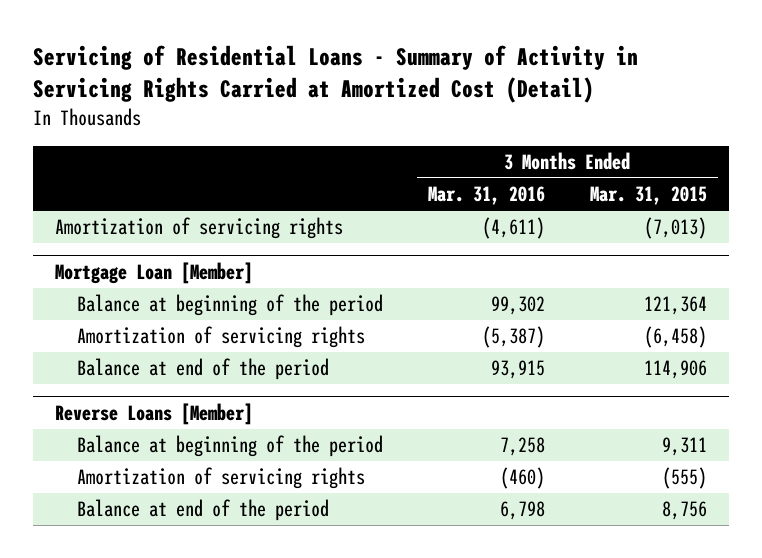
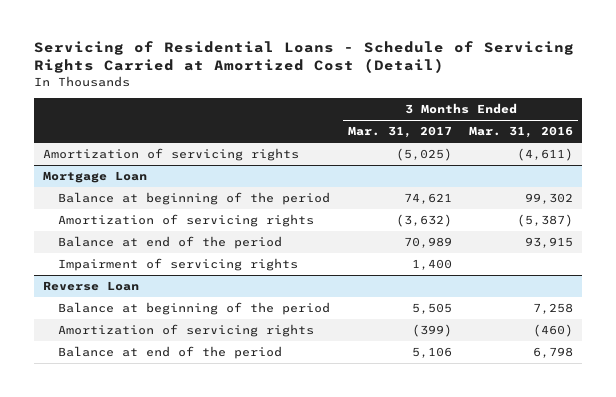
- Servicing of Residential Loans - Summary of Activity in Servicing Rights Carried at Amortized Cost (Detail)
+ Servicing of Residential Loans - Schedule of Servicing Rights Carried at Amortized Cost (Detail)
- | 3 Months Ended Mar. 31, 2016 | 3 Months Ended Mar. 31, 2015
+ | 3 Months Ended Mar. 31, 2017 | 3 Months Ended Mar. 31, 2016
- Mortgage Loan [Member]
+ Mortgage Loan
- Reverse Loans [Member]
+ Impairment of servicing rights | 1,400 |
+ Reverse Loan

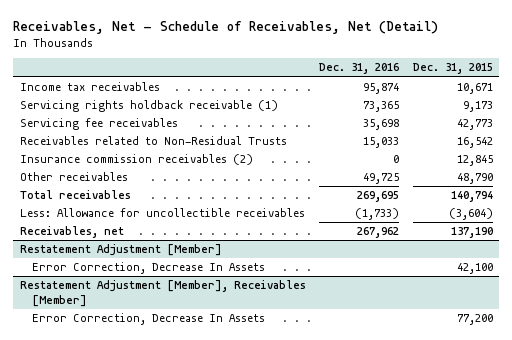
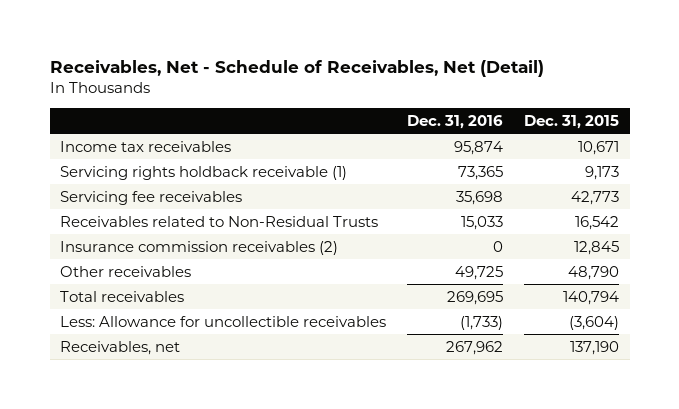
- Restatement Adjustment [Member]
- Error Correction, Decrease In Assets | | 42,100
- Restatement Adjustment [Member], Receivables [Member]
- Error Correction, Decrease In Assets | | 77,200

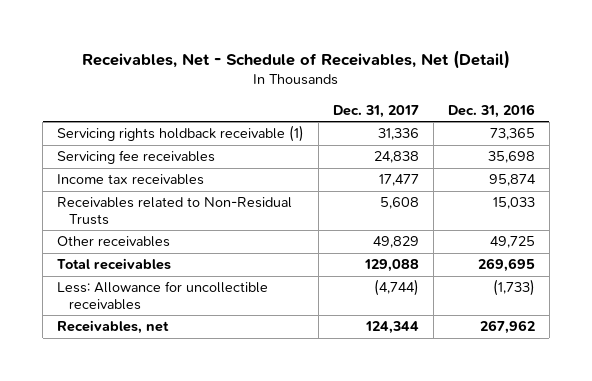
- | Dec. 31, 2016 | Dec. 31, 2015
+ | Dec. 31, 2017 | Dec. 31, 2016
moved down: Income tax receivables | 17,477 | 95,874
- Insurance commission receivables (2) | 0 | 12,845

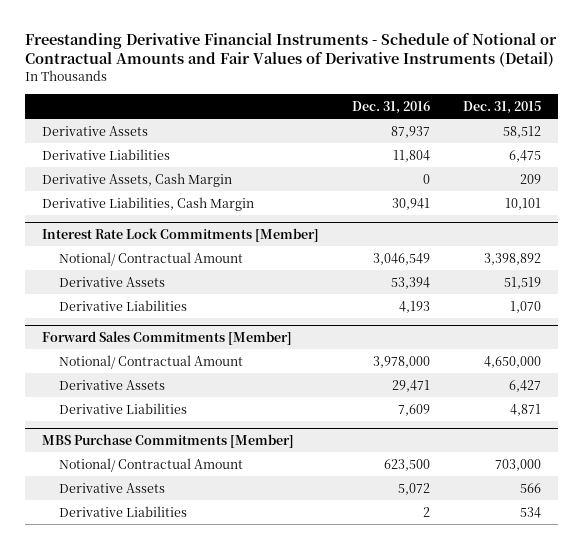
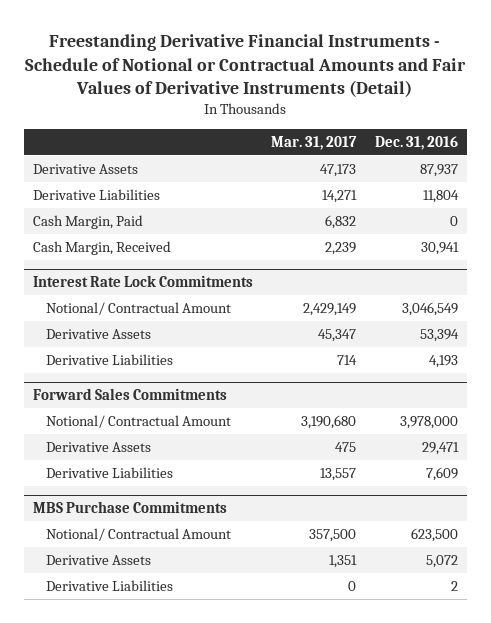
- | Dec. 31, 2016 | Dec. 31, 2015
+ | Mar. 31, 2017 | Dec. 31, 2016
- Derivative Assets, Cash Margin | 0 | 209
- Derivative Liabilities, Cash Margin | 30,941 | 10,101
- Interest Rate Lock Commitments [Member]
+ Cash Margin, Paid | 6,832 | 0
+ Cash Margin, Received | 2,239 | 30,941
+ Interest Rate Lock Commitments
- Forward Sales Commitments [Member]
+ Forward Sales Commitments
- MBS Purchase Commitments [Member]
+ MBS Purchase Commitments

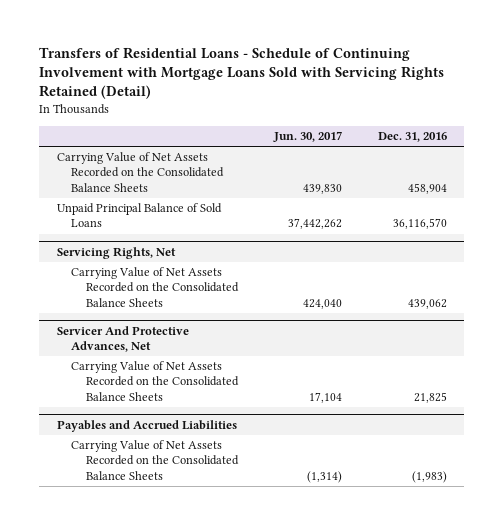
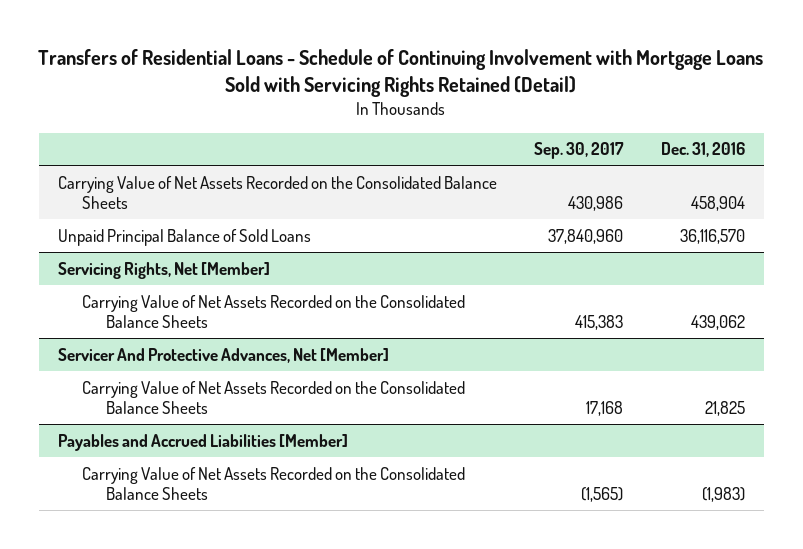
- | Jun. 30, 2017 | Dec. 31, 2016
+ | Sep. 30, 2017 | Dec. 31, 2016
- Servicing Rights, Net
+ Servicing Rights, Net [Member]
- Servicer And Protective Advances, Net
+ Servicer And Protective Advances, Net [Member]
- Payables and Accrued Liabilities
+ Payables and Accrued Liabilities [Member]

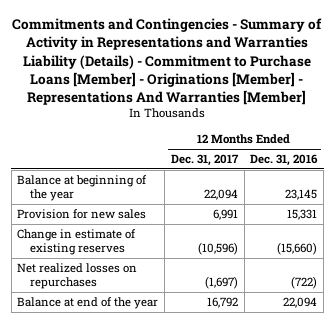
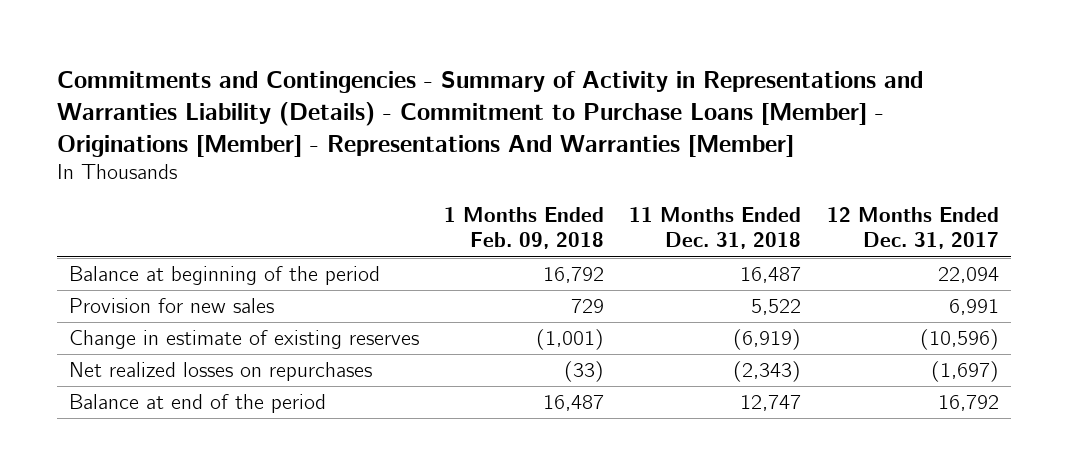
- | 12 Months Ended Dec. 31, 2017 | 12 Months Ended Dec. 31, 2016
+ | 1 Months Ended Feb. 09, 2018 | 11 Months Ended Dec. 31, 2018 | 12 Months Ended Dec. 31, 2017
- Balance at beginning of the year | 22,094 | 23,145
+ Balance at beginning of the period | 16,792 | 16,487 | 22,094
- Balance at end of the year | 16,792 | 22,094
+ Balance at end of the period | 16,487 | 12,747 | 16,792

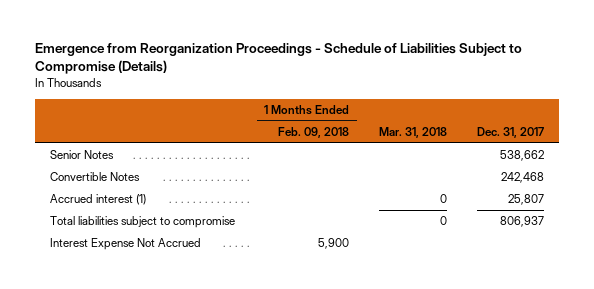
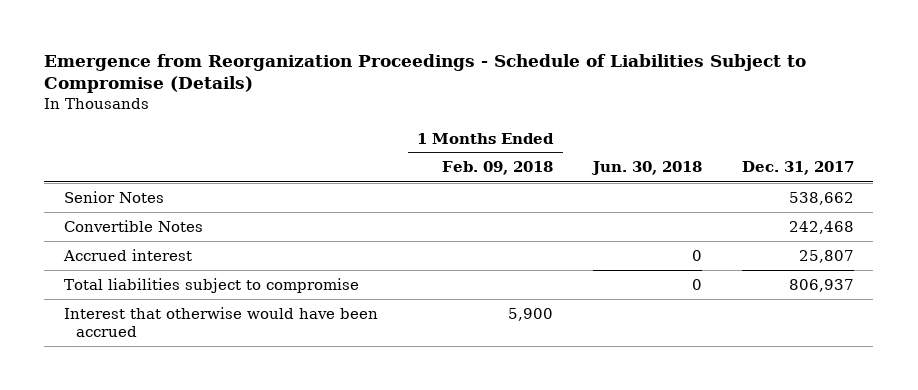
- | 1 Months Ended Feb. 09, 2018 | Mar. 31, 2018 | Dec. 31, 2017
+ | 1 Months Ended Feb. 09, 2018 | Jun. 30, 2018 | Dec. 31, 2017
- Accrued interest (1) | | 0 | 25,807
+ Accrued interest | | 0 | 25,807
- Interest Expense Not Accrued | 5,900 | |
+ Interest that otherwise would have been accrued | 5,900 | |

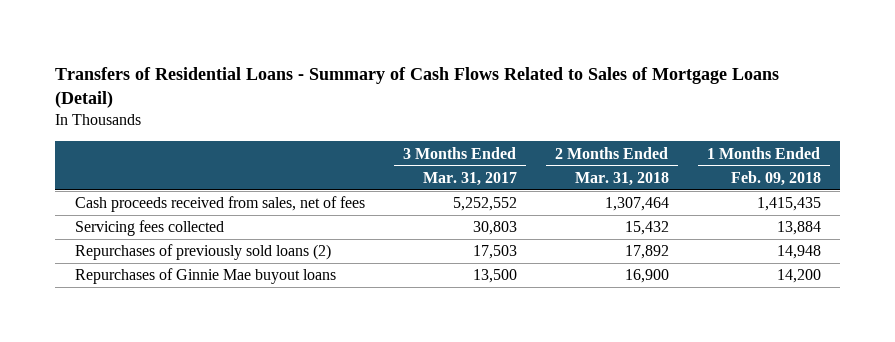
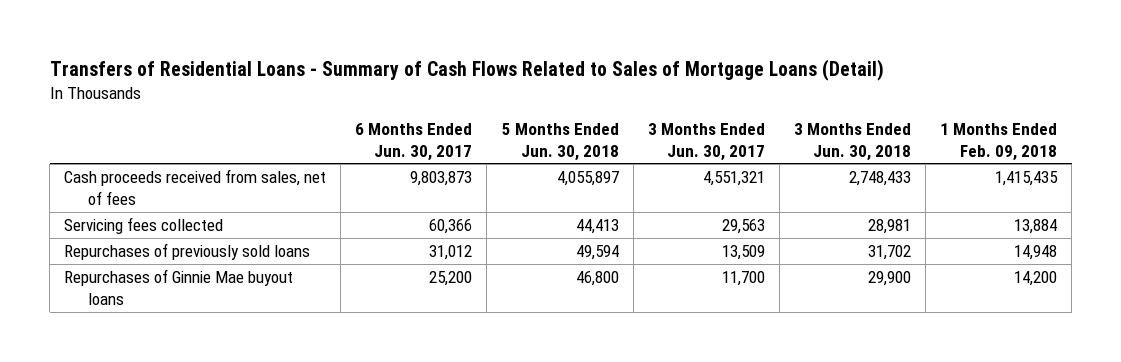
- | 3 Months Ended Mar. 31, 2017 | 2 Months Ended Mar. 31, 2018 | 1 Months Ended Feb. 09, 2018
+ | 6 Months Ended Jun. 30, 2017 | 5 Months Ended Jun. 30, 2018 | 3 Months Ended Jun. 30, 2017 | 3 Months Ended Jun. 30, 2018 | 1 Months Ended Feb. 09, 2018
- Repurchases of previously sold loans (2) | 17,503 | 17,892 | 14,948
+ Repurchases of previously sold loans | 31,012 | 49,594 | 13,509 | 31,702 | 14,948

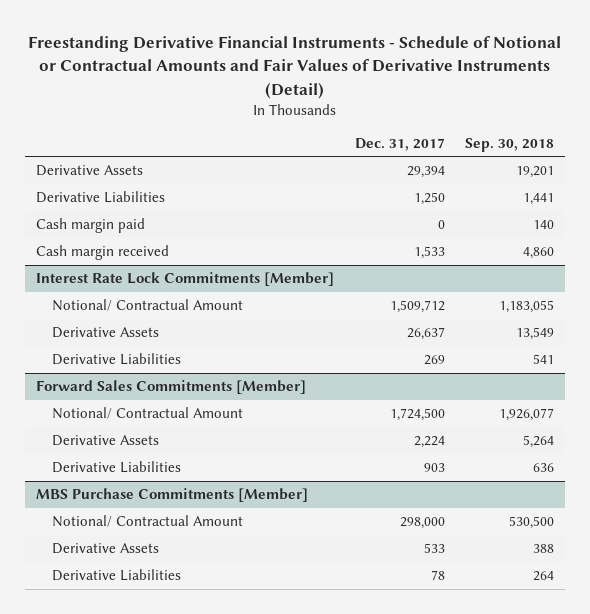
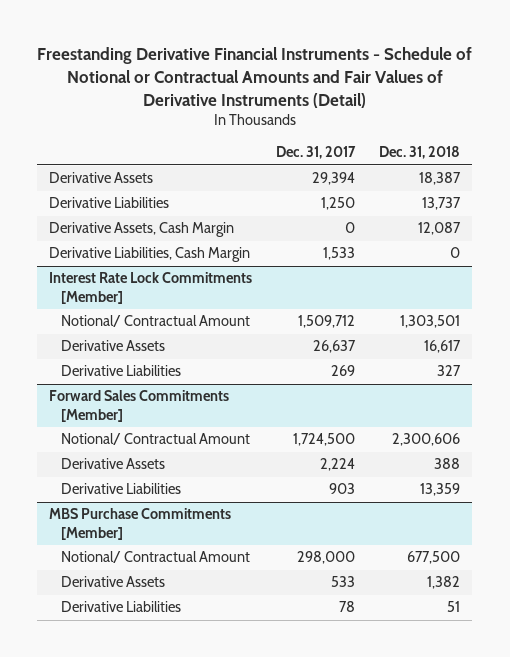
- | Dec. 31, 2017 | Sep. 30, 2018
+ | Dec. 31, 2017 | Dec. 31, 2018
- Cash margin paid | 0 | 140
- Cash margin received | 1,533 | 4,860
+ Derivative Assets, Cash Margin | 0 | 12,087
+ Derivative Liabilities, Cash Margin | 1,533 | 0

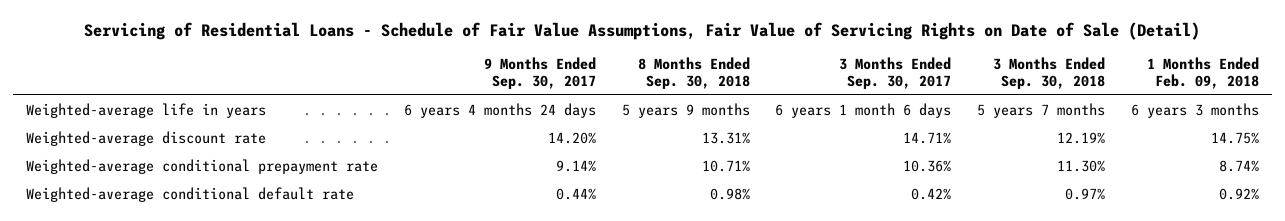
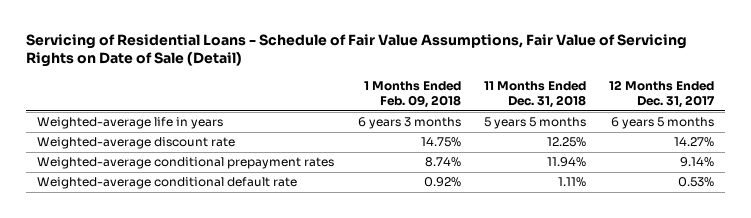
- | 9 Months Ended Sep. 30, 2017 | 8 Months Ended Sep. 30, 2018 | 3 Months Ended Sep. 30, 2017 | 3 Months Ended Sep. 30, 2018 | 1 Months Ended Feb. 09, 2018
+ | 1 Months Ended Feb. 09, 2018 | 11 Months Ended Dec. 31, 2018 | 12 Months Ended Dec. 31, 2017
- Weighted-average conditional prepayment rate | 9.14% | 10.71% | 10.36% | 11.30% | 8.74%
+ Weighted-average conditional prepayment rates | 8.74% | 11.94% | 9.14%

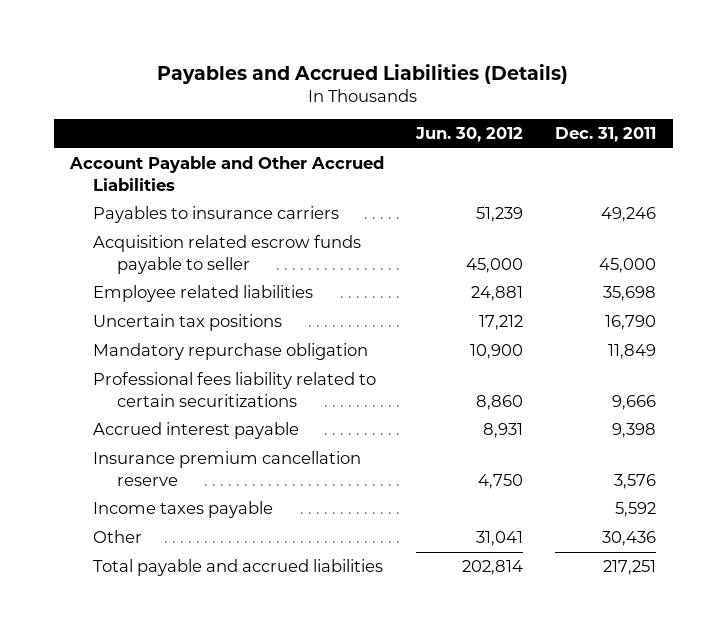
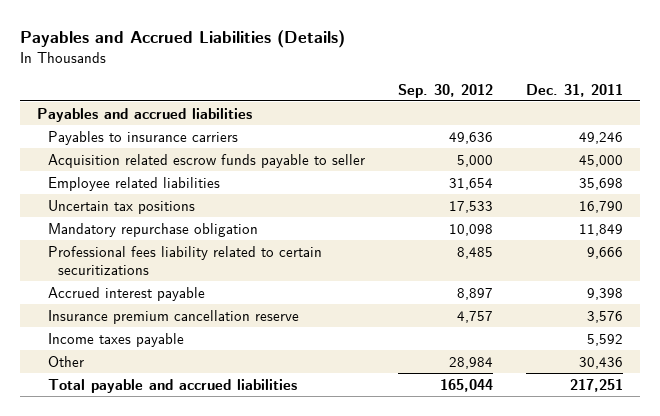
- | Jun. 30, 2012 | Dec. 31, 2011
+ | Sep. 30, 2012 | Dec. 31, 2011
- Account Payable and Other Accrued Liabilities
+ Payables and accrued liabilities

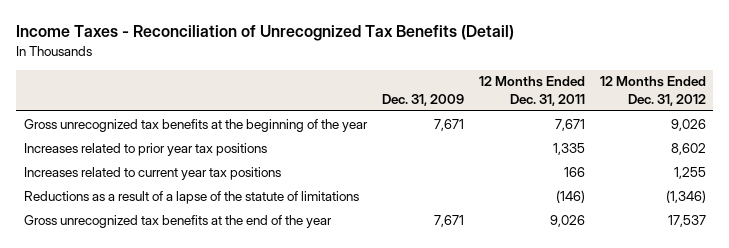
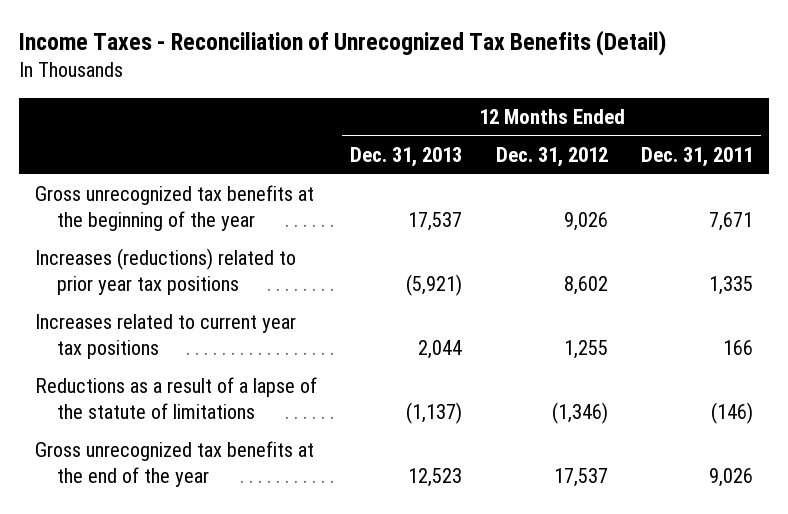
- | Dec. 31, 2009 | 12 Months Ended Dec. 31, 2011 | 12 Months Ended Dec. 31, 2012
+ | 12 Months Ended Dec. 31, 2013 | 12 Months Ended Dec. 31, 2012 | 12 Months Ended Dec. 31, 2011
- Increases related to prior year tax positions | | 1,335 | 8,602
+ Increases (reductions) related to prior year tax positions | (5,921) | 8,602 | 1,335

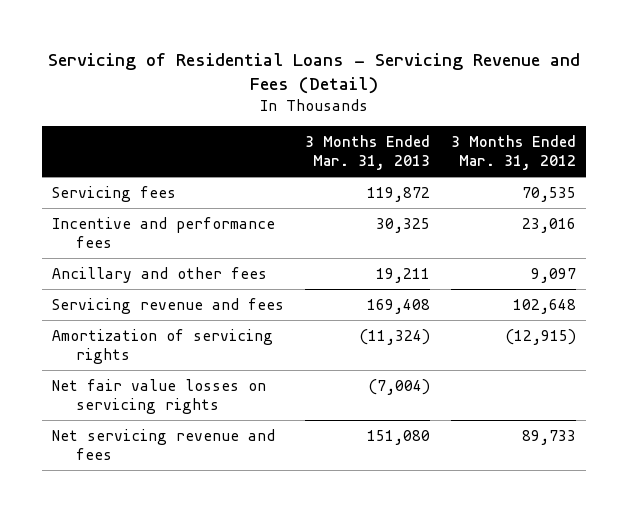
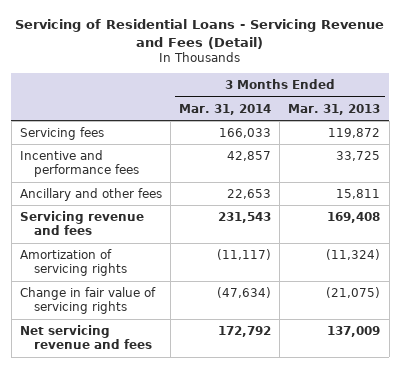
- | 3 Months Ended Mar. 31, 2013 | 3 Months Ended Mar. 31, 2012
+ | 3 Months Ended Mar. 31, 2014 | 3 Months Ended Mar. 31, 2013
- Incentive and performance fees | 30,325 | 23,016
- Ancillary and other fees | 19,211 | 9,097
+ Incentive and performance fees | 42,857 | 33,725
+ Ancillary and other fees | 22,653 | 15,811
- Net fair value losses on servicing rights | (7,004) |
- Net servicing revenue and fees | 151,080 | 89,733
+ Change in fair value of servicing rights | (47,634) | (21,075)
+ Net servicing revenue and fees | 172,792 | 137,009

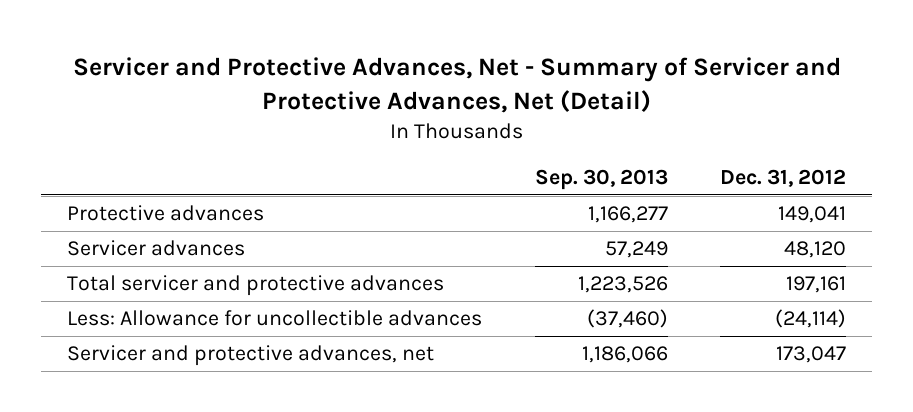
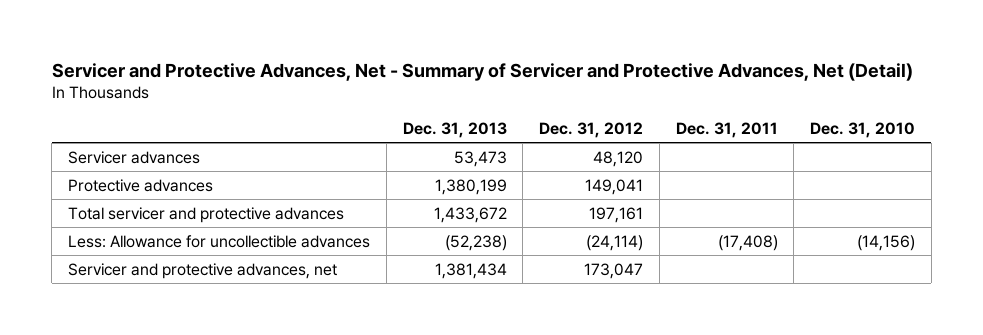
- | Sep. 30, 2013 | Dec. 31, 2012
+ | Dec. 31, 2013 | Dec. 31, 2012 | Dec. 31, 2011 | Dec. 31, 2010
moved down: Protective advances | 1,380,199 | 149,041 | |

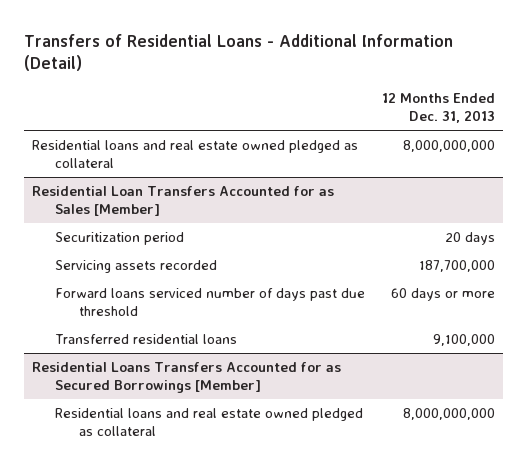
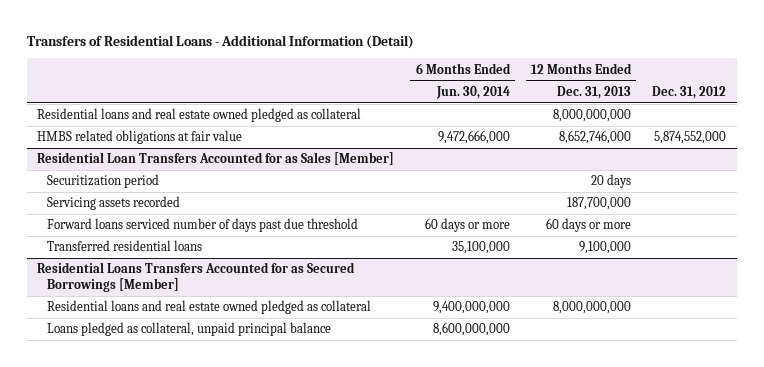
- | 12 Months Ended Dec. 31, 2013
+ | 6 Months Ended Jun. 30, 2014 | 12 Months Ended Dec. 31, 2013 | Dec. 31, 2012
+ HMBS related obligations at fair value | 9,472,666,000 | 8,652,746,000 | 5,874,552,000
@ Residential Loans Transfers Accounted for as Secured Borrowings [Member]
+ Loans pledged as collateral, unpaid principal balance | 8,600,000,000 | |

